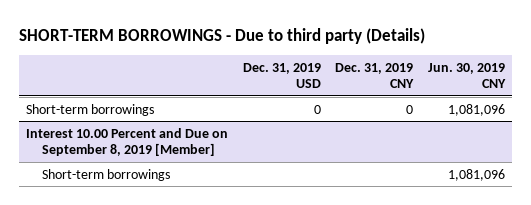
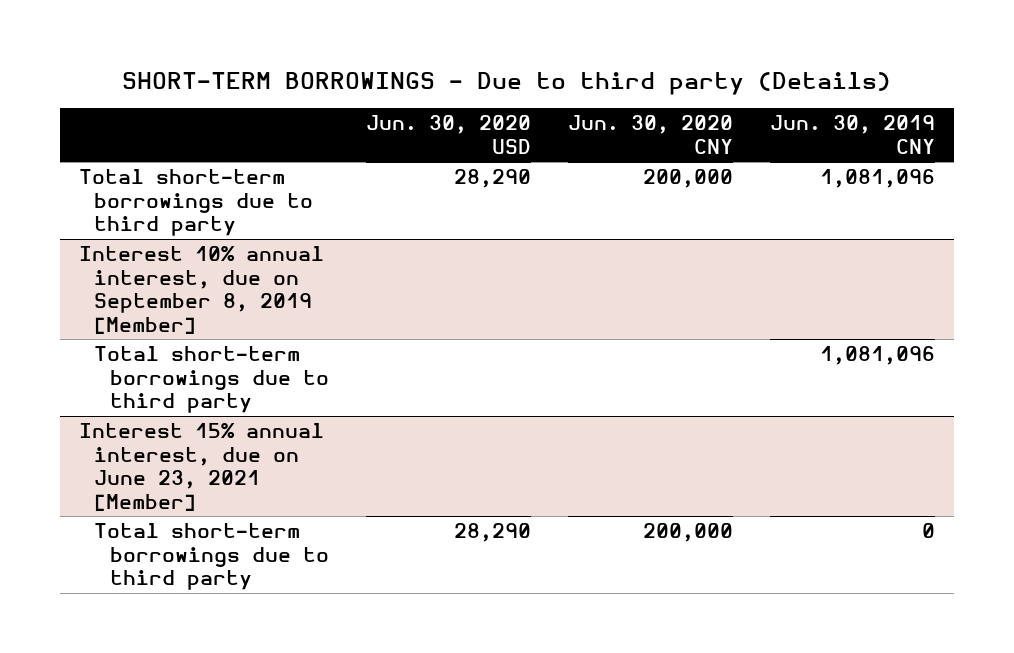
- | Dec. 31, 2019 USD | Dec. 31, 2019 CNY | Jun. 30, 2019 CNY
+ | Jun. 30, 2020 USD | Jun. 30, 2020 CNY | Jun. 30, 2019 CNY
- Short-term borrowings | 0 | 0 | 1,081,096
- Interest 10.00 Percent and Due on September 8, 2019 [Member]
- Short-term borrowings | | | 1,081,096
+ Total short-term borrowings due to third party | 28,290 | 200,000 | 1,081,096
+ Interest 10% annual interest, due on September 8, 2019 [Member]
+ Total short-term borrowings due to third party | | | 1,081,096
+ Interest 15% annual interest, due on June 23, 2021 [Member]
+ Total short-term borrowings due to third party | 28,290 | 200,000 | 0

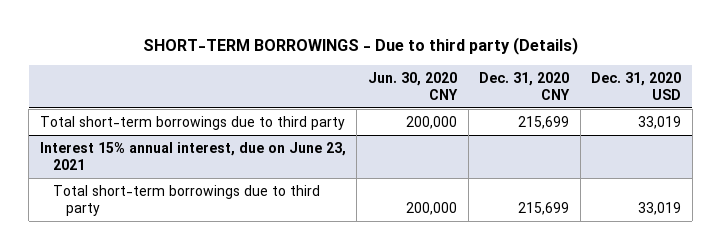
- | Jun. 30, 2020 USD | Jun. 30, 2020 CNY | Jun. 30, 2019 CNY
+ | Jun. 30, 2020 CNY | Dec. 31, 2020 CNY | Dec. 31, 2020 USD
- Interest 10% annual interest, due on September 8, 2019 [Member]
- Total short-term borrowings due to third party | | | 1,081,096
- Interest 15% annual interest, due on June 23, 2021 [Member]
+ Interest 15% annual interest, due on June 23, 2021

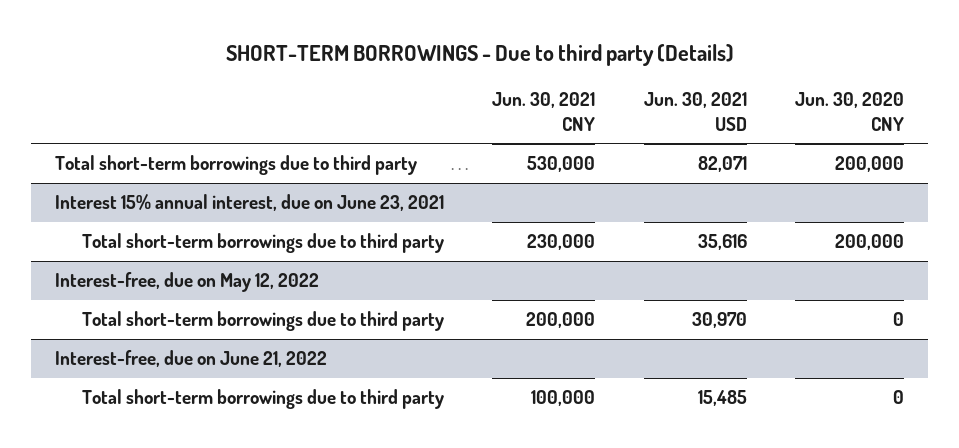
- | Jun. 30, 2020 CNY | Dec. 31, 2020 CNY | Dec. 31, 2020 USD
+ | Jun. 30, 2021 CNY | Jun. 30, 2021 USD | Jun. 30, 2020 CNY
+ Interest-free, due on May 12, 2022
+ Total short-term borrowings due to third party | 200,000 | 30,970 | 0
+ Interest-free, due on June 21, 2022
+ Total short-term borrowings due to third party | 100,000 | 15,485 | 0

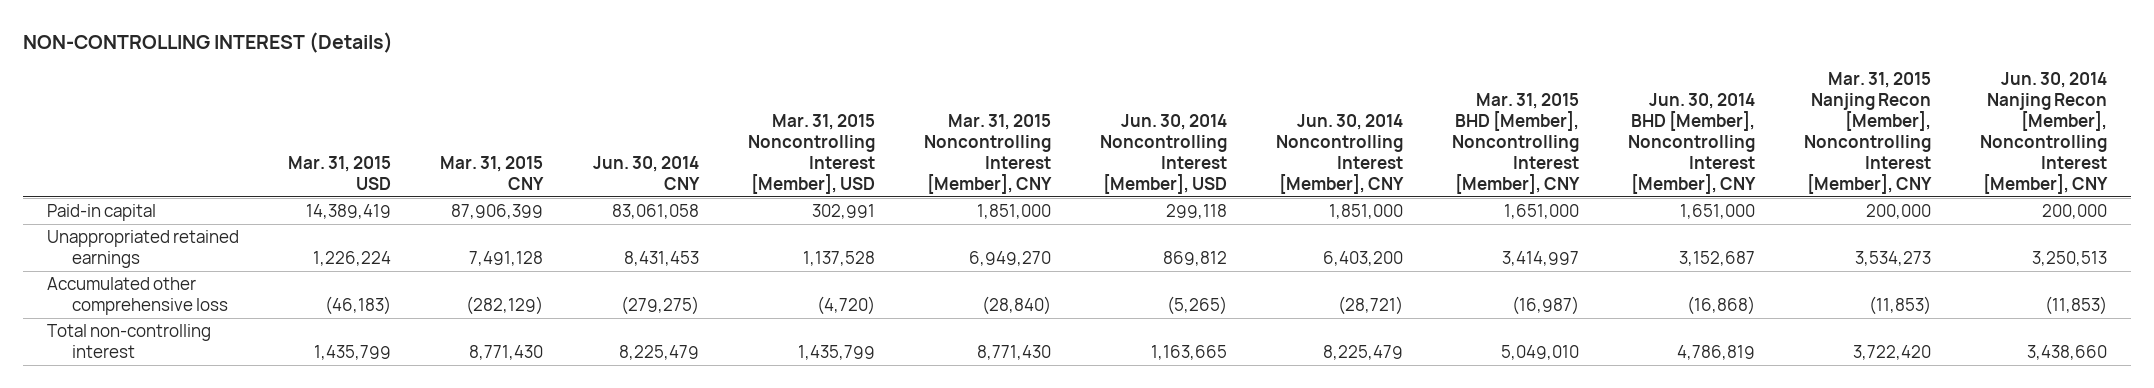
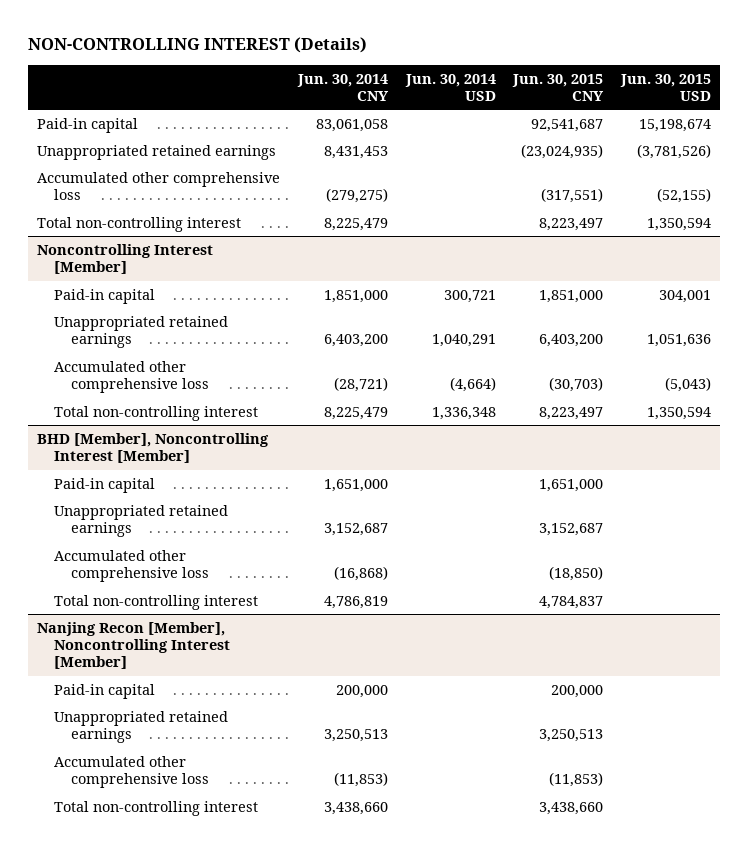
- | Mar. 31, 2015 USD | Mar. 31, 2015 CNY | Jun. 30, 2014 CNY | Mar. 31, 2015 Noncontrolling Interest [Member], USD | Mar. 31, 2015 Noncontrolling Interest [Member], CNY | Jun. 30, 2014 Noncontrolling Interest [Member], USD | Jun. 30, 2014 Noncontrolling Interest [Member], CNY | Mar. 31, 2015 BHD [Member], Noncontrolling Interest [Member], CNY | Jun. 30, 2014 BHD [Member], Noncontrolling Interest [Member], CNY | Mar. 31, 2015 Nanjing Recon [Member], Noncontrolling Interest [Member], CNY | Jun. 30, 2014 Nanjing Recon [Member], Noncontrolling Interest [Member], CNY
+ | Jun. 30, 2014 CNY | Jun. 30, 2014 USD | Jun. 30, 2015 CNY | Jun. 30, 2015 USD
+ Noncontrolling Interest [Member]
+ Paid-in capital | 1,851,000 | 300,721 | 1,851,000 | 304,001
+ Unappropriated retained earnings | 6,403,200 | 1,040,291 | 6,403,200 | 1,051,636
+ Accumulated other comprehensive loss | (28,721) | (4,664) | (30,703) | (5,043)
+ Total non-controlling interest | 8,225,479 | 1,336,348 | 8,223,497 | 1,350,594
+ BHD [Member], Noncontrolling Interest [Member]
+ Paid-in capital | 1,651,000 | | 1,651,000 |
+ Unappropriated retained earnings | 3,152,687 | | 3,152,687 |
+ Accumulated other comprehensive loss | (16,868) | | (18,850) |
+ Total non-controlling interest | 4,786,819 | | 4,784,837 |
+ Nanjing Recon [Member], Noncontrolling Interest [Member]
+ Paid-in capital | 200,000 | | 200,000 |
+ Unappropriated retained earnings | 3,250,513 | | 3,250,513 |
+ Accumulated other comprehensive loss | (11,853) | | (11,853) |
+ Total non-controlling interest | 3,438,660 | | 3,438,660 |

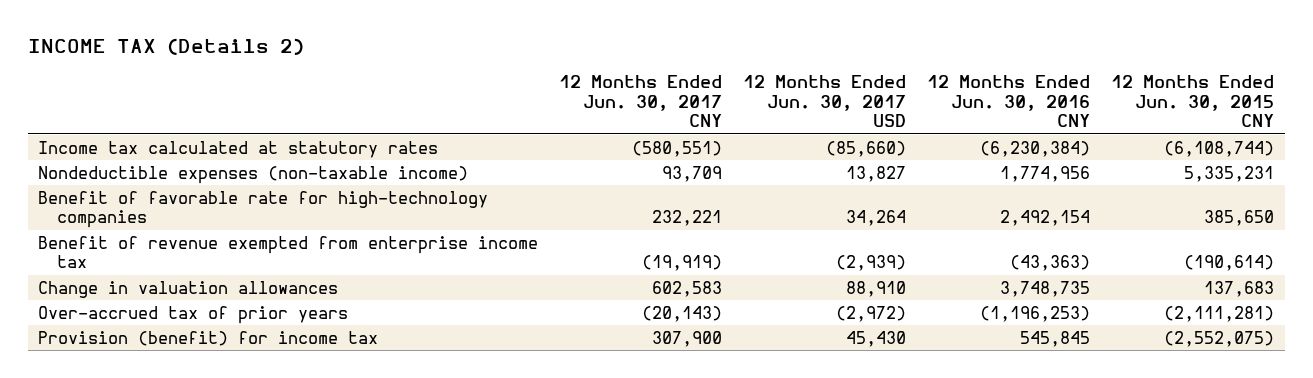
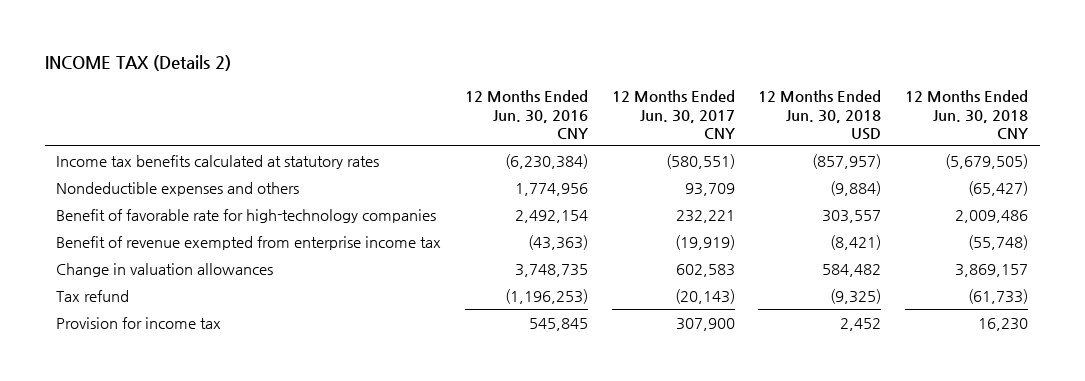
- | 12 Months Ended Jun. 30, 2017 CNY | 12 Months Ended Jun. 30, 2017 USD | 12 Months Ended Jun. 30, 2016 CNY | 12 Months Ended Jun. 30, 2015 CNY
+ | 12 Months Ended Jun. 30, 2016 CNY | 12 Months Ended Jun. 30, 2017 CNY | 12 Months Ended Jun. 30, 2018 USD | 12 Months Ended Jun. 30, 2018 CNY
- Income tax calculated at statutory rates | (580,551) | (85,660) | (6,230,384) | (6,108,744)
- Nondeductible expenses (non-taxable income) | 93,709 | 13,827 | 1,774,956 | 5,335,231
+ Income tax benefits calculated at statutory rates | (6,230,384) | (580,551) | (857,957) | (5,679,505)
+ Nondeductible expenses and others | 1,774,956 | 93,709 | (9,884) | (65,427)
- Over-accrued tax of prior years | (20,143) | (2,972) | (1,196,253) | (2,111,281)
- Provision (benefit) for income tax | 307,900 | 45,430 | 545,845 | (2,552,075)
+ Tax refund | (1,196,253) | (20,143) | (9,325) | (61,733)
+ Provision for income tax | 545,845 | 307,900 | 2,452 | 16,230

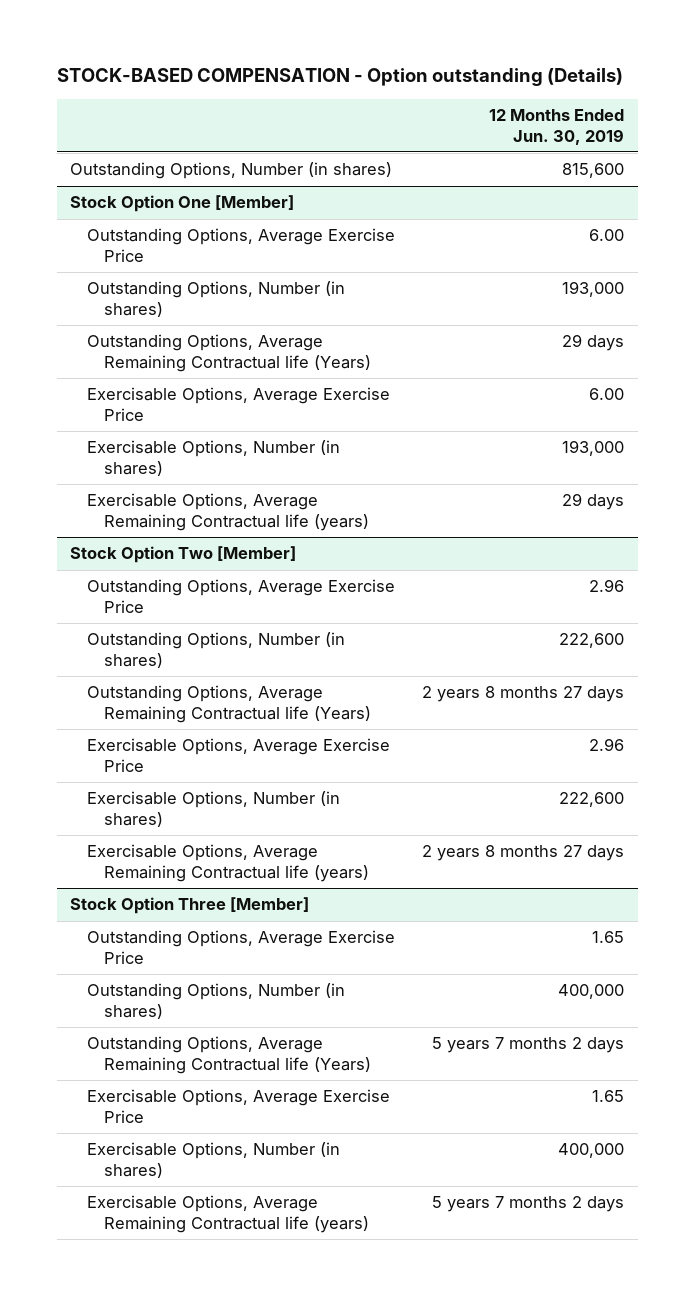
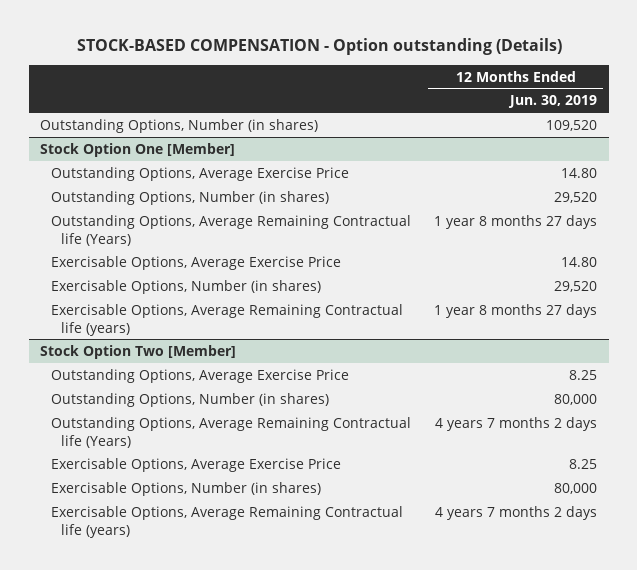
- Outstanding Options, Number (in shares) | 815,600
+ Outstanding Options, Number (in shares) | 109,520
@ Stock Option One [Member]
- Outstanding Options, Average Exercise Price | 6.00
- Outstanding Options, Number (in shares) | 193,000
- Outstanding Options, Average Remaining Contractual life (Years) | 29 days
- Exercisable Options, Average Exercise Price | 6.00
- Exercisable Options, Number (in shares) | 193,000
- Exercisable Options, Average Remaining Contractual life (years) | 29 days
+ Outstanding Options, Average Exercise Price | 14.80
+ Outstanding Options, Number (in shares) | 29,520
+ Outstanding Options, Average Remaining Contractual life (Years) | 1 year 8 months 27 days
+ Exercisable Options, Average Exercise Price | 14.80
+ Exercisable Options, Number (in shares) | 29,520
+ Exercisable Options, Average Remaining Contractual life (years) | 1 year 8 months 27 days
@ Stock Option Two [Member]
- Outstanding Options, Average Exercise Price | 2.96
- Outstanding Options, Number (in shares) | 222,600
- Outstanding Options, Average Remaining Contractual life (Years) | 2 years 8 months 27 days
- Exercisable Options, Average Exercise Price | 2.96
- Exercisable Options, Number (in shares) | 222,600
- Exercisable Options, Average Remaining Contractual life (years) | 2 years 8 months 27 days
- Stock Option Three [Member]
- Outstanding Options, Average Exercise Price | 1.65
- Outstanding Options, Number (in shares) | 400,000
- Outstanding Options, Average Remaining Contractual life (Years) | 5 years 7 months 2 days
- Exercisable Options, Average Exercise Price | 1.65
- Exercisable Options, Number (in shares) | 400,000
- Exercisable Options, Average Remaining Contractual life (years) | 5 years 7 months 2 days
@ Stock Option Two [Member]
+ Outstanding Options, Average Exercise Price | 8.25
+ Outstanding Options, Number (in shares) | 80,000
+ Outstanding Options, Average Remaining Contractual life (Years) | 4 years 7 months 2 days
+ Exercisable Options, Average Exercise Price | 8.25
+ Exercisable Options, Number (in shares) | 80,000
+ Exercisable Options, Average Remaining Contractual life (years) | 4 years 7 months 2 days

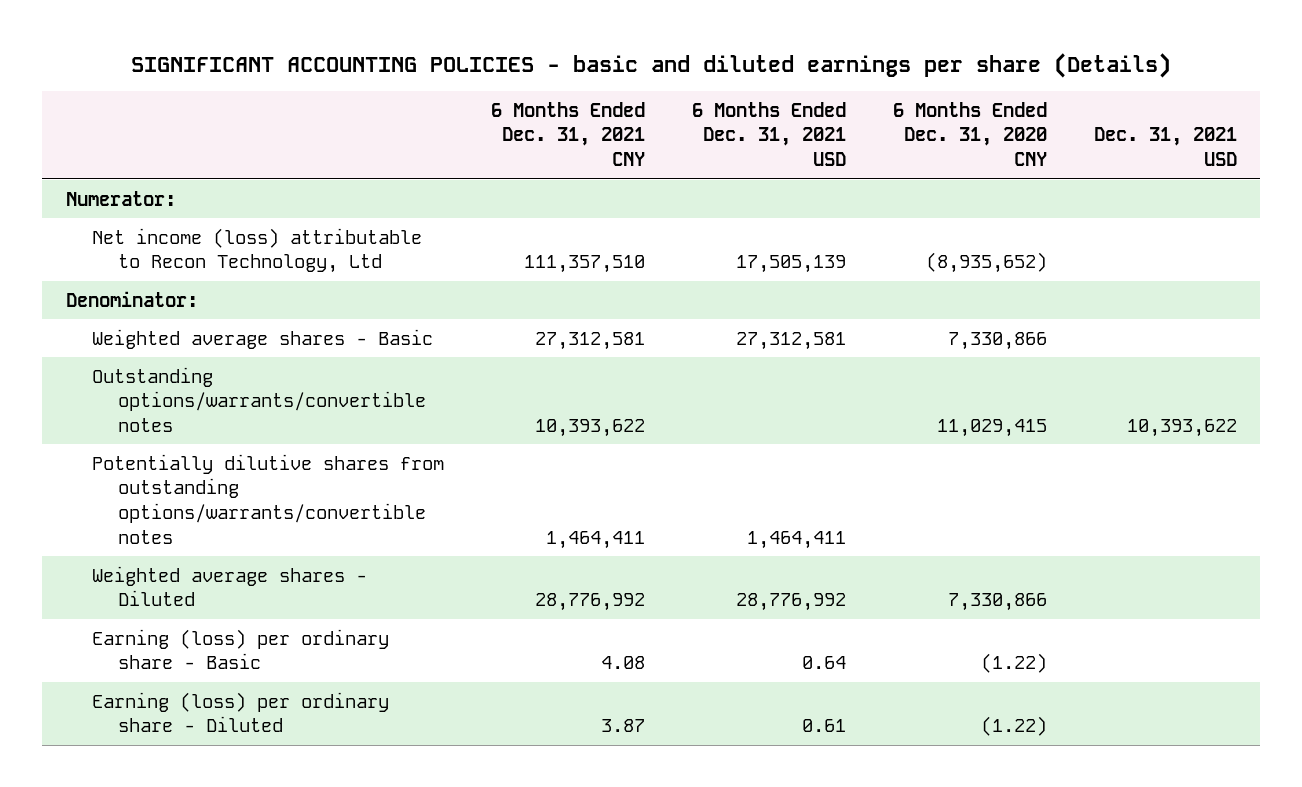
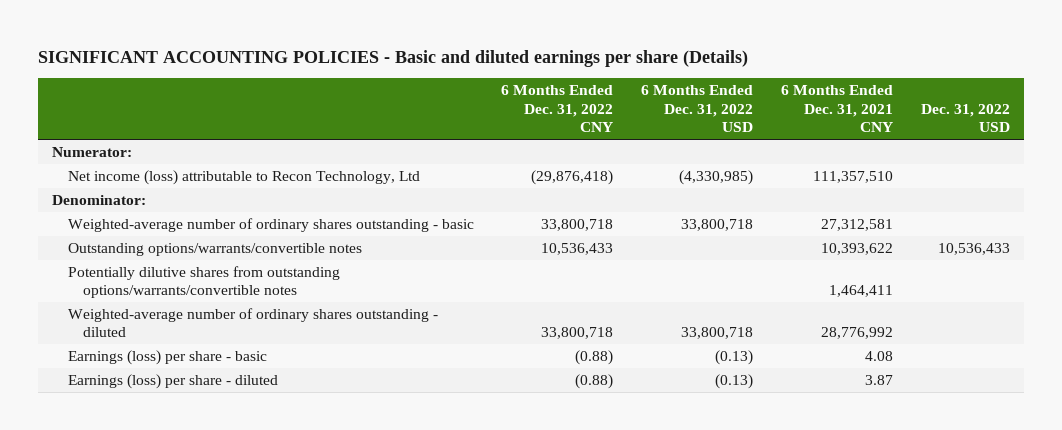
- SIGNIFICANT ACCOUNTING POLICIES - basic and diluted earnings per share (Details)
+ SIGNIFICANT ACCOUNTING POLICIES - Basic and diluted earnings per share (Details)
- | 6 Months Ended Dec. 31, 2021 CNY | 6 Months Ended Dec. 31, 2021 USD | 6 Months Ended Dec. 31, 2020 CNY | Dec. 31, 2021 USD
+ | 6 Months Ended Dec. 31, 2022 CNY | 6 Months Ended Dec. 31, 2022 USD | 6 Months Ended Dec. 31, 2021 CNY | Dec. 31, 2022 USD
- Weighted average shares - Basic | 27,312,581 | 27,312,581 | 7,330,866 |
+ Weighted-average number of ordinary shares outstanding - basic | 33,800,718 | 33,800,718 | 27,312,581 |
- Weighted average shares - Diluted | 28,776,992 | 28,776,992 | 7,330,866 |
- Earning (loss) per ordinary share - Basic | 4.08 | 0.64 | (1.22) |
- Earning (loss) per ordinary share - Diluted | 3.87 | 0.61 | (1.22) |
+ Weighted-average number of ordinary shares outstanding - diluted | 33,800,718 | 33,800,718 | 28,776,992 |
+ Earnings (loss) per share - basic | (0.88) | (0.13) | 4.08 |
+ Earnings (loss) per share - diluted | (0.88) | (0.13) | 3.87 |

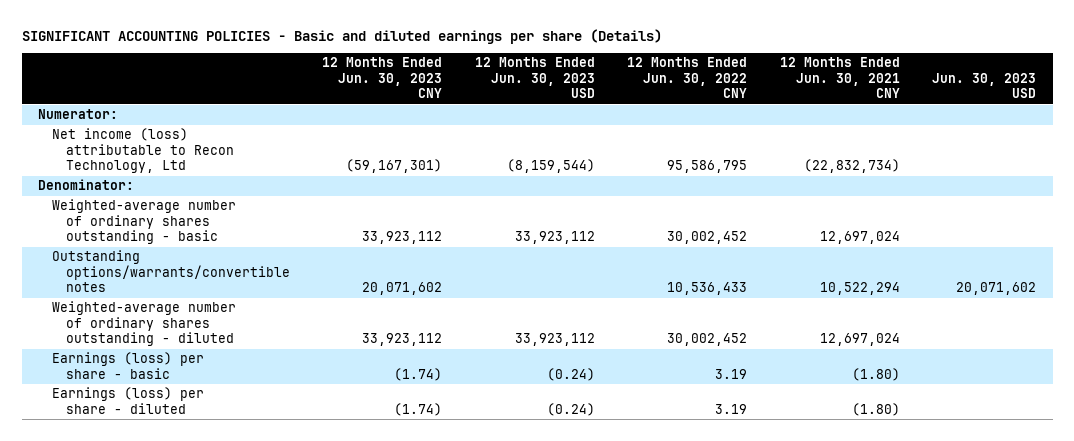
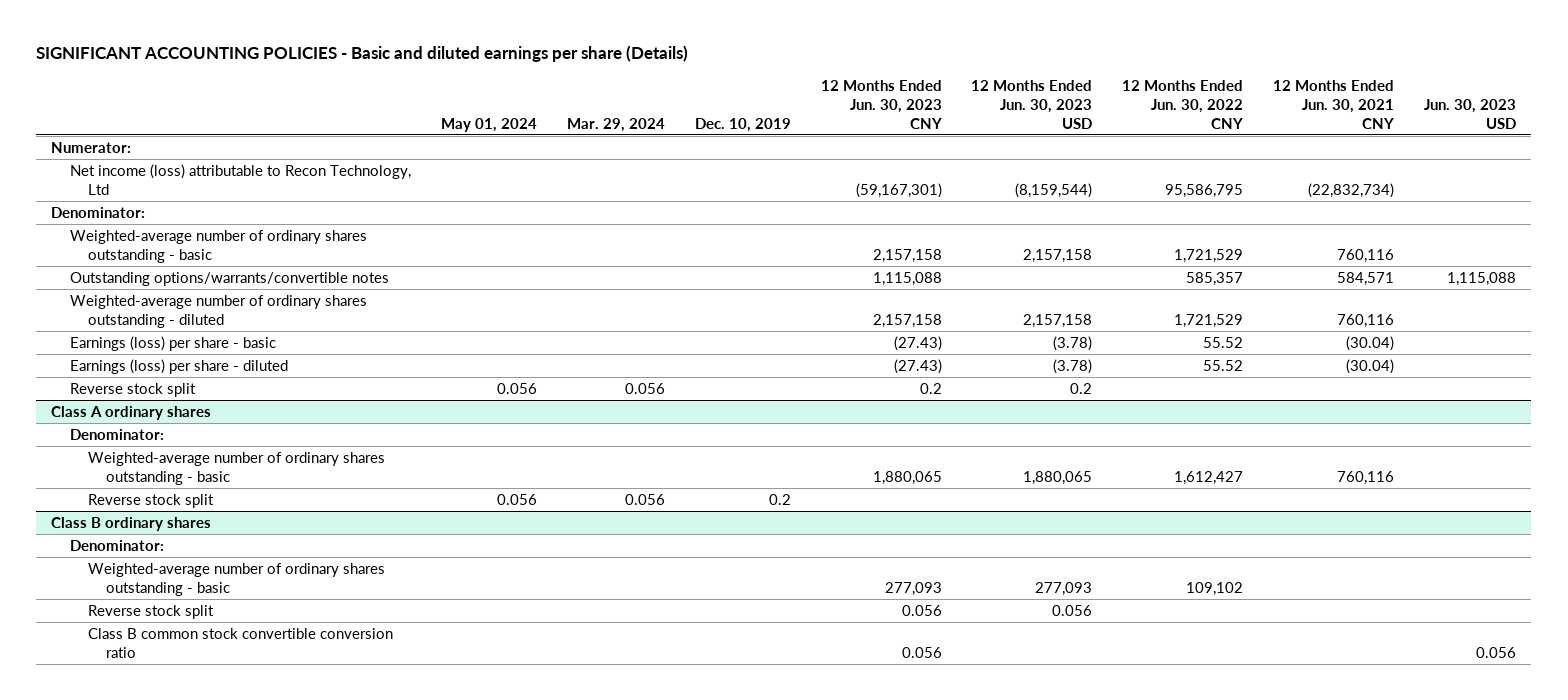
- | 12 Months Ended Jun. 30, 2023 CNY | 12 Months Ended Jun. 30, 2023 USD | 12 Months Ended Jun. 30, 2022 CNY | 12 Months Ended Jun. 30, 2021 CNY | Jun. 30, 2023 USD
+ | May 01, 2024 | Mar. 29, 2024 | Dec. 10, 2019 | 12 Months Ended Jun. 30, 2023 CNY | 12 Months Ended Jun. 30, 2023 USD | 12 Months Ended Jun. 30, 2022 CNY | 12 Months Ended Jun. 30, 2021 CNY | Jun. 30, 2023 USD
- Weighted-average number of ordinary shares outstanding - basic | 33,923,112 | 33,923,112 | 30,002,452 | 12,697,024 |
- Outstanding options/warrants/convertible notes | 20,071,602 | | 10,536,433 | 10,522,294 | 20,071,602
- Weighted-average number of ordinary shares outstanding - diluted | 33,923,112 | 33,923,112 | 30,002,452 | 12,697,024 |
- Earnings (loss) per share - basic | (1.74) | (0.24) | 3.19 | (1.80) |
- Earnings (loss) per share - diluted | (1.74) | (0.24) | 3.19 | (1.80) |
+ Weighted-average number of ordinary shares outstanding - basic | | | | 2,157,158 | 2,157,158 | 1,721,529 | 760,116 |
+ Outstanding options/warrants/convertible notes | | | | 1,115,088 | | 585,357 | 584,571 | 1,115,088
+ Weighted-average number of ordinary shares outstanding - diluted | | | | 2,157,158 | 2,157,158 | 1,721,529 | 760,116 |
+ Earnings (loss) per share - basic | | | | (27.43) | (3.78) | 55.52 | (30.04) |
+ Earnings (loss) per share - diluted | | | | (27.43) | (3.78) | 55.52 | (30.04) |
+ Reverse stock split | 0.056 | 0.056 | | 0.2 | 0.2 | | |
+ Class A ordinary shares
+ Denominator:
+ Weighted-average number of ordinary shares outstanding - basic | | | | 1,880,065 | 1,880,065 | 1,612,427 | 760,116 |
+ Reverse stock split | 0.056 | 0.056 | 0.2 | | | | |
+ Class B ordinary shares
+ Denominator:
+ Weighted-average number of ordinary shares outstanding - basic | | | | 277,093 | 277,093 | 109,102 | |
+ Reverse stock split | | | | 0.056 | 0.056 | | |
+ Class B common stock convertible conversion ratio | | | | 0.056 | | | | 0.056

